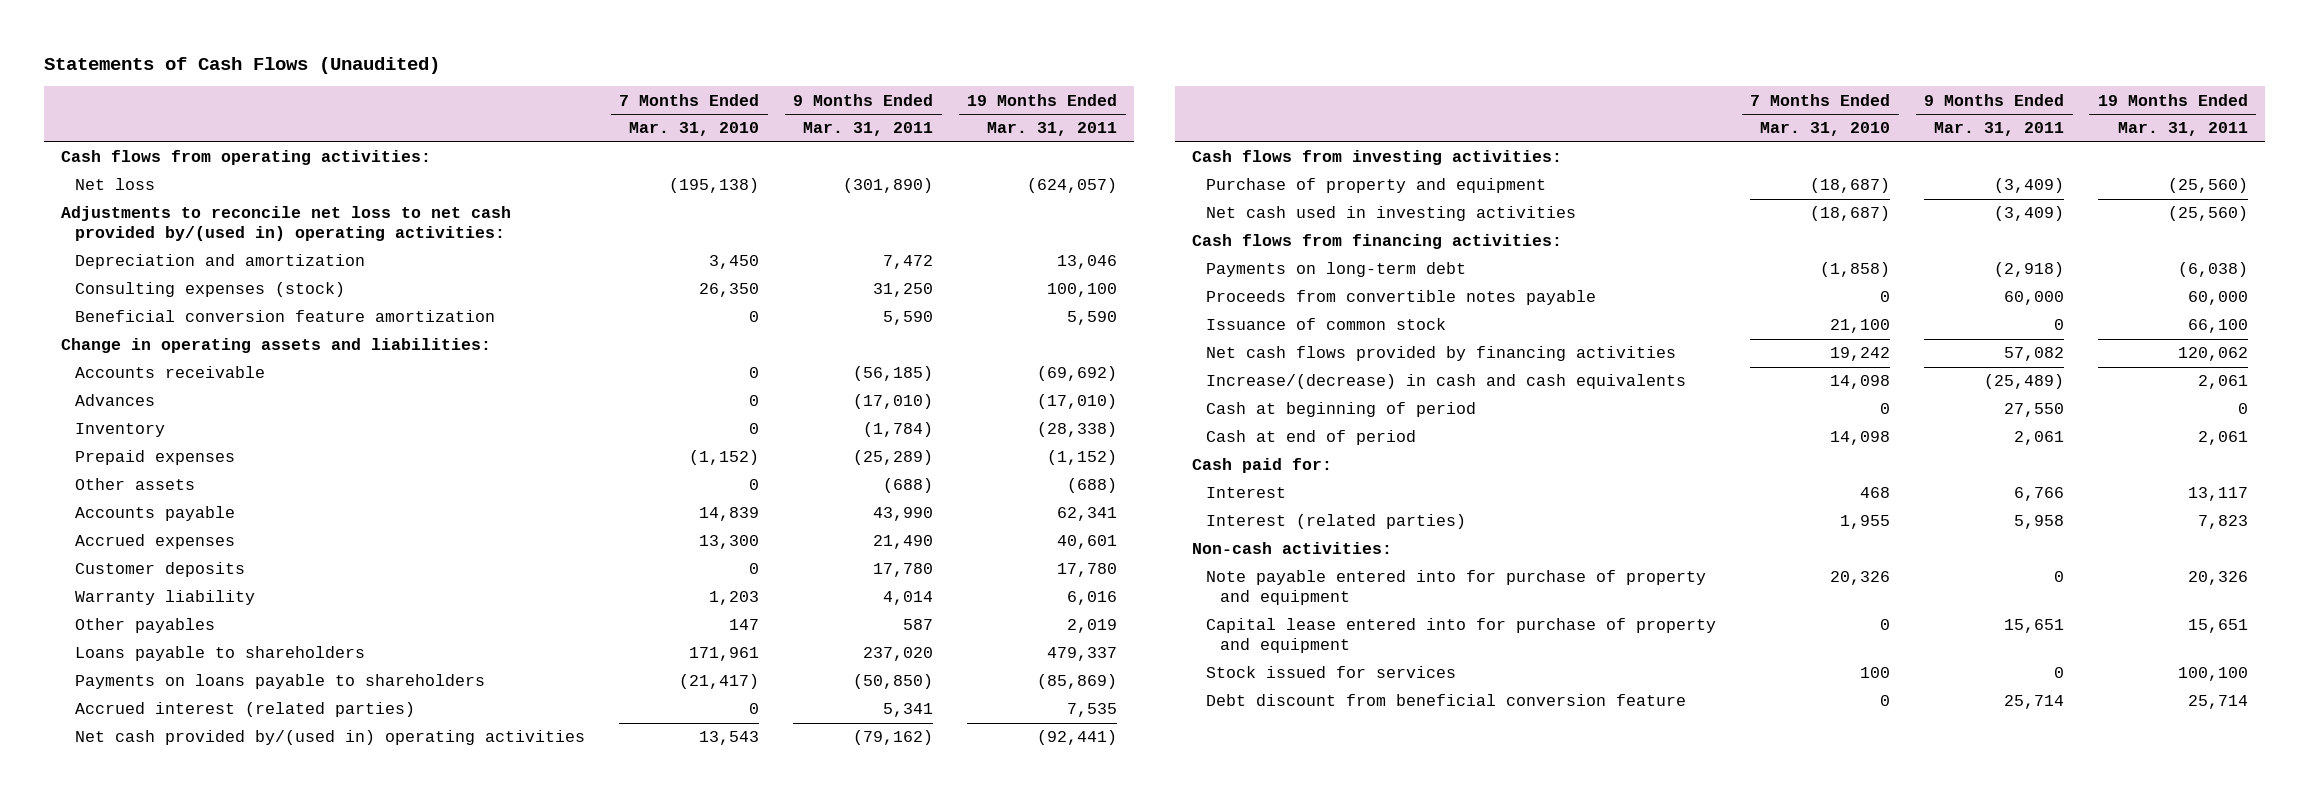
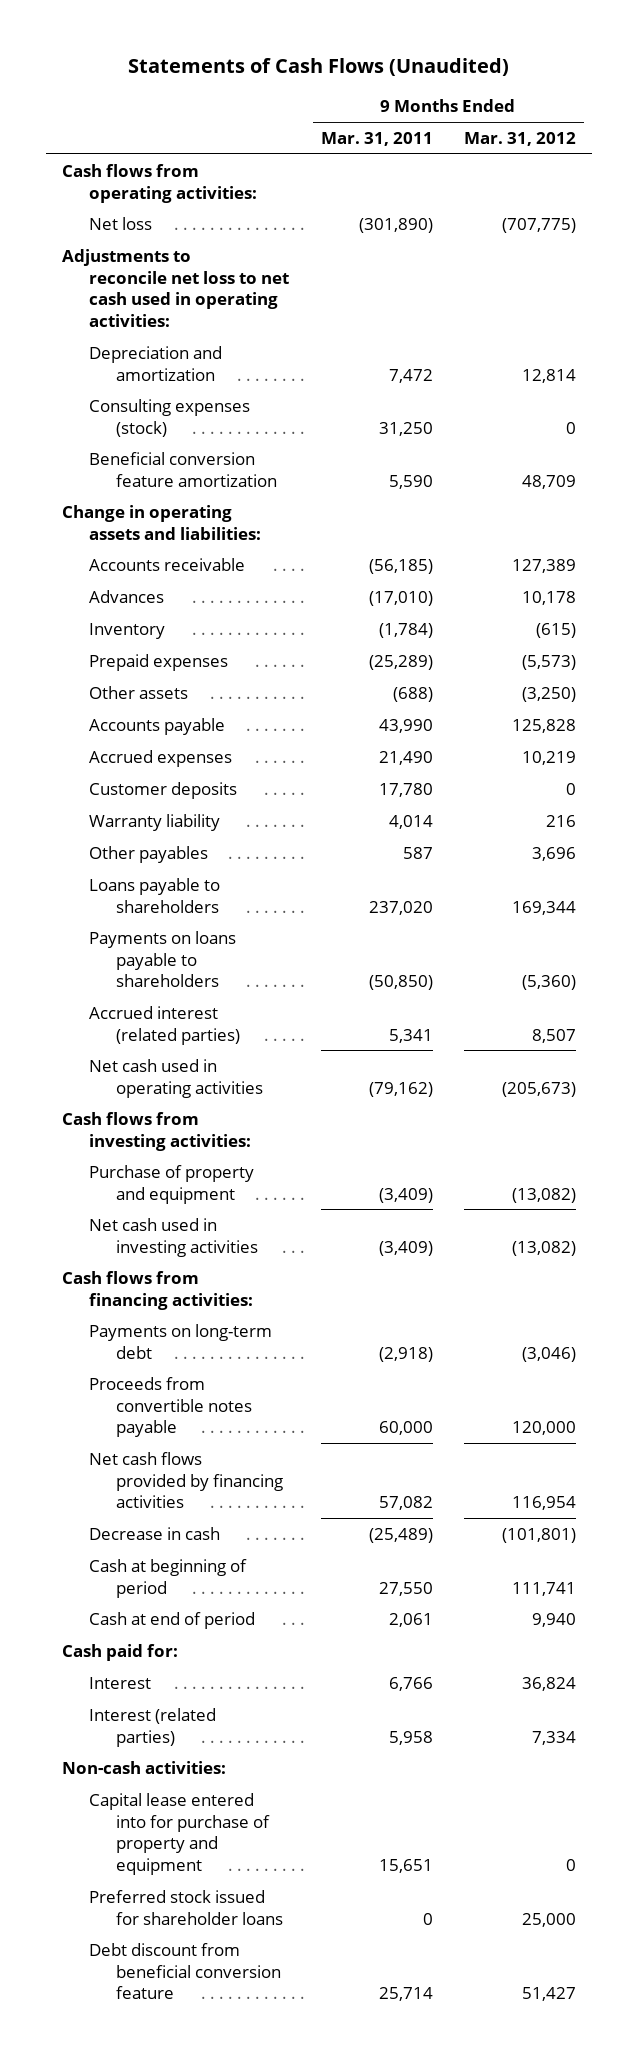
- | 7 Months Ended Mar. 31, 2010 | 9 Months Ended Mar. 31, 2011 | 19 Months Ended Mar. 31, 2011
+ | 9 Months Ended Mar. 31, 2011 | 9 Months Ended Mar. 31, 2012
- Adjustments to reconcile net loss to net cash provided by/(used in) operating activities:
+ Adjustments to reconcile net loss to net cash used in operating activities:
- Net cash provided by/(used in) operating activities | 13,543 | (79,162) | (92,441)
+ Net cash used in operating activities | (79,162) | (205,673)
- Issuance of common stock | 21,100 | 0 | 66,100
- Increase/(decrease) in cash and cash equivalents | 14,098 | (25,489) | 2,061
+ Decrease in cash | (25,489) | (101,801)
- Note payable entered into for purchase of property and equipment | 20,326 | 0 | 20,326
- Stock issued for services | 100 | 0 | 100,100
+ Preferred stock issued for shareholder loans | 0 | 25,000

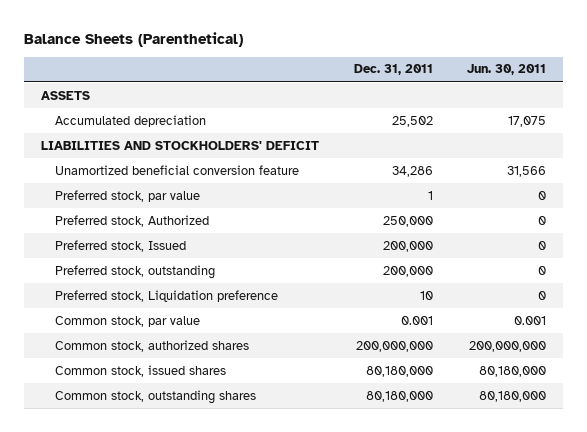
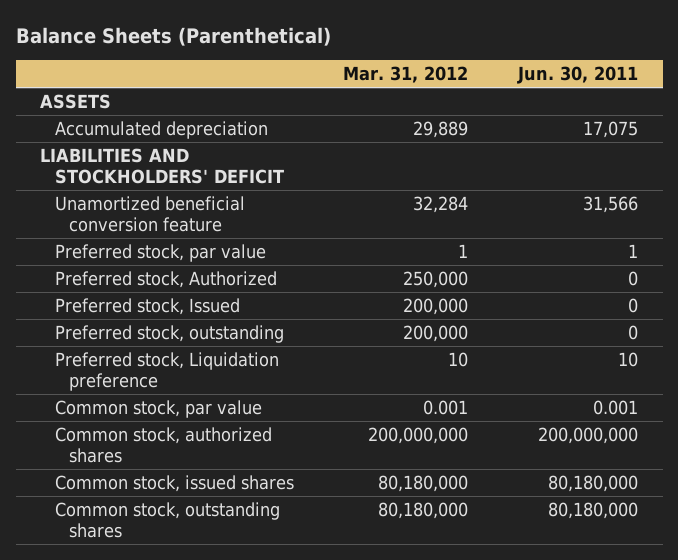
- | Dec. 31, 2011 | Jun. 30, 2011
+ | Mar. 31, 2012 | Jun. 30, 2011
- Preferred stock, par value | 1 | 0
+ Preferred stock, par value | 1 | 1
- Preferred stock, Liquidation preference | 10 | 0
+ Preferred stock, Liquidation preference | 10 | 10

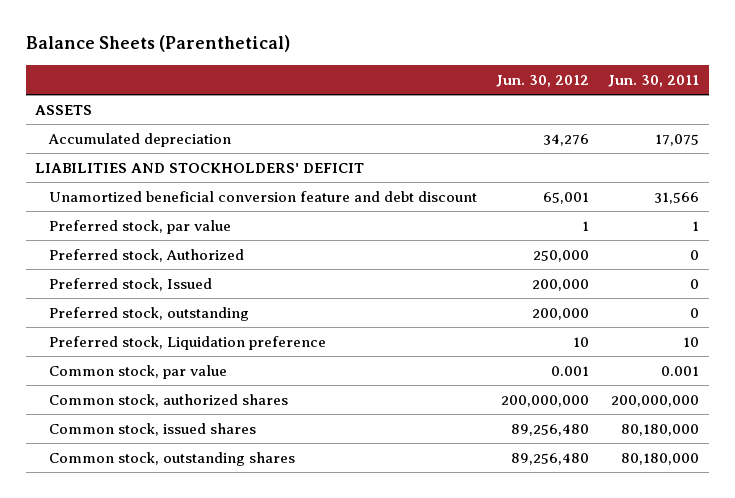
- | Mar. 31, 2012 | Jun. 30, 2011
+ | Jun. 30, 2012 | Jun. 30, 2011
- Unamortized beneficial conversion feature | 32,284 | 31,566
+ Unamortized beneficial conversion feature and debt discount | 65,001 | 31,566

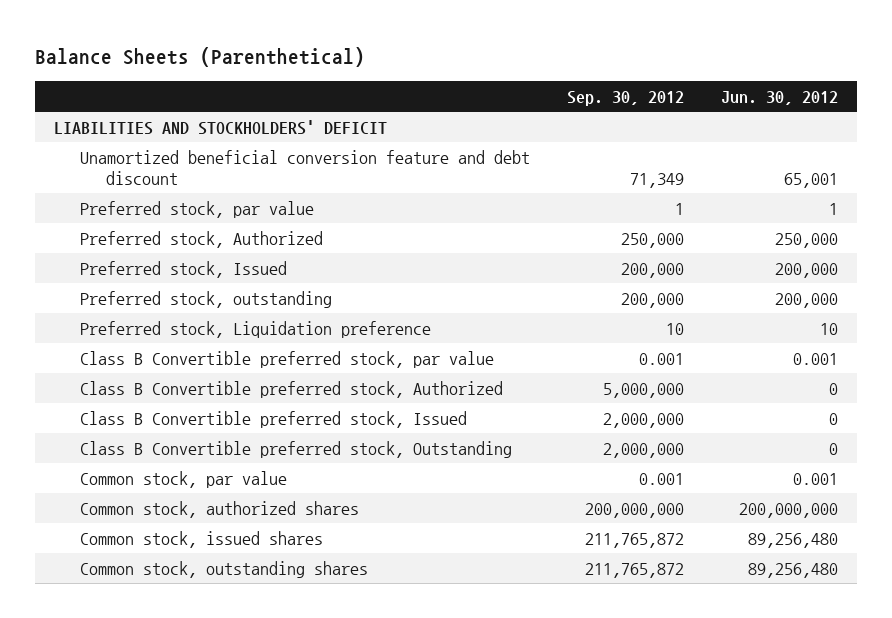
- | Jun. 30, 2012 | Jun. 30, 2011
+ | Sep. 30, 2012 | Jun. 30, 2012
- ASSETS
- Accumulated depreciation | 34,276 | 17,075
+ Class B Convertible preferred stock, par value | 0.001 | 0.001
+ Class B Convertible preferred stock, Authorized | 5,000,000 | 0
+ Class B Convertible preferred stock, Issued | 2,000,000 | 0
+ Class B Convertible preferred stock, Outstanding | 2,000,000 | 0

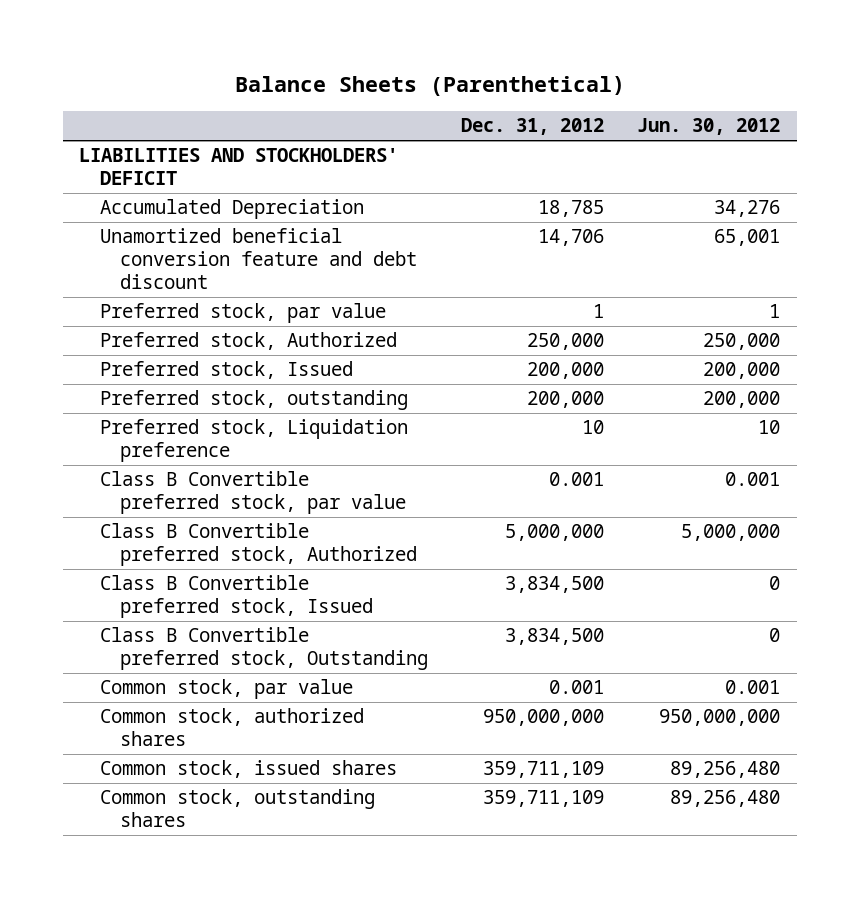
- | Sep. 30, 2012 | Jun. 30, 2012
+ | Dec. 31, 2012 | Jun. 30, 2012
+ Accumulated Depreciation | 18,785 | 34,276
- Class B Convertible preferred stock, Authorized | 5,000,000 | 0
+ Class B Convertible preferred stock, Authorized | 5,000,000 | 5,000,000
- Common stock, authorized shares | 200,000,000 | 200,000,000
+ Common stock, authorized shares | 950,000,000 | 950,000,000

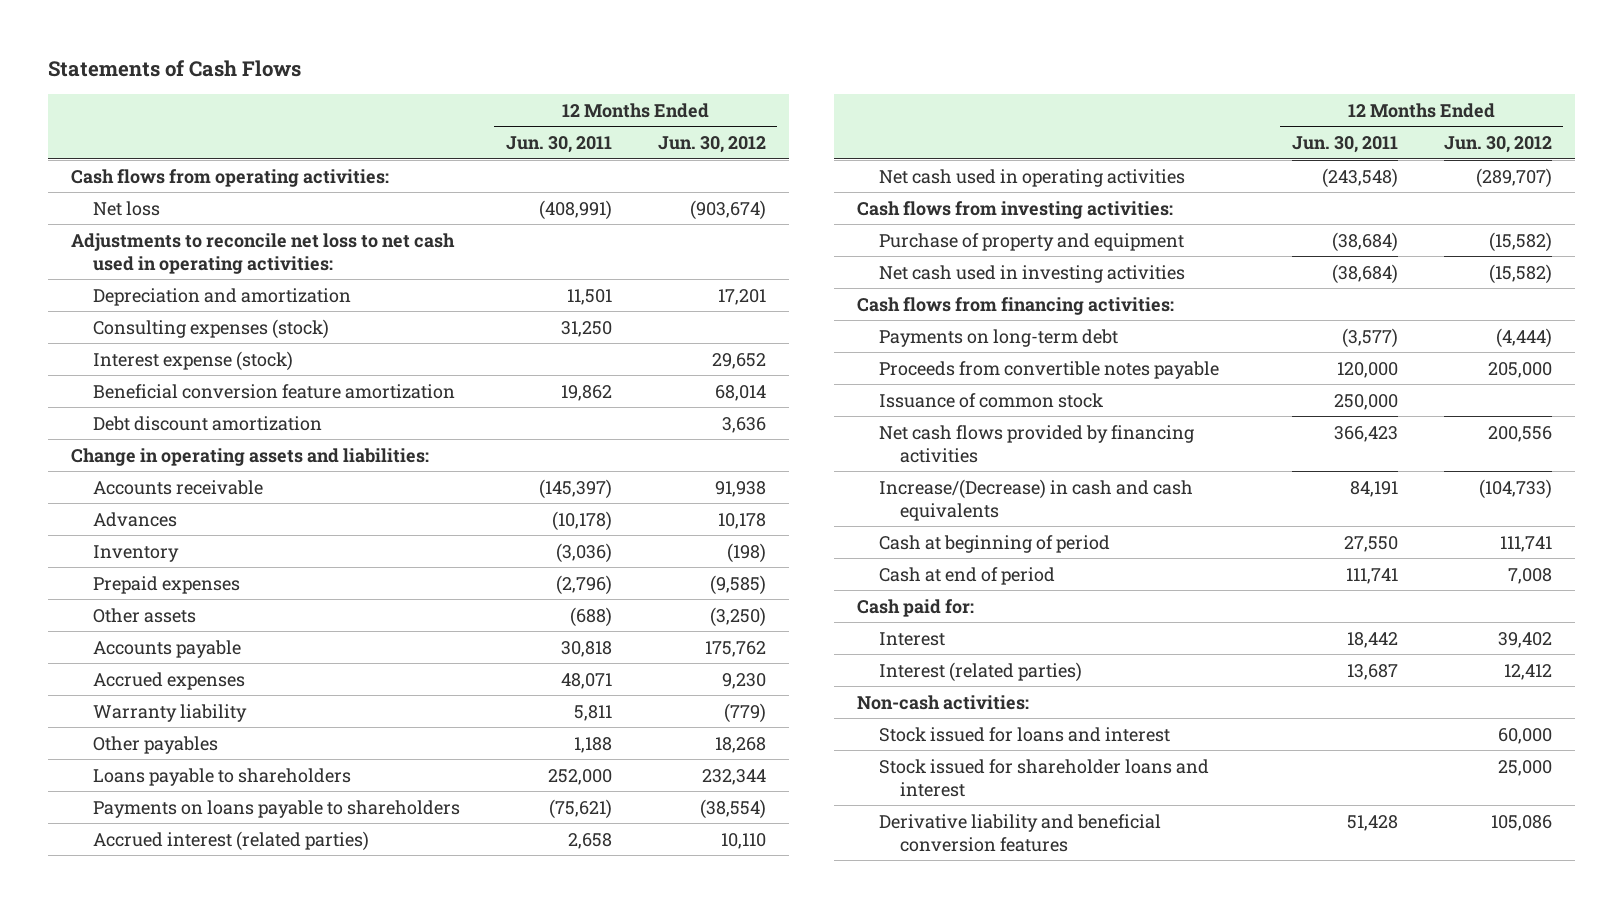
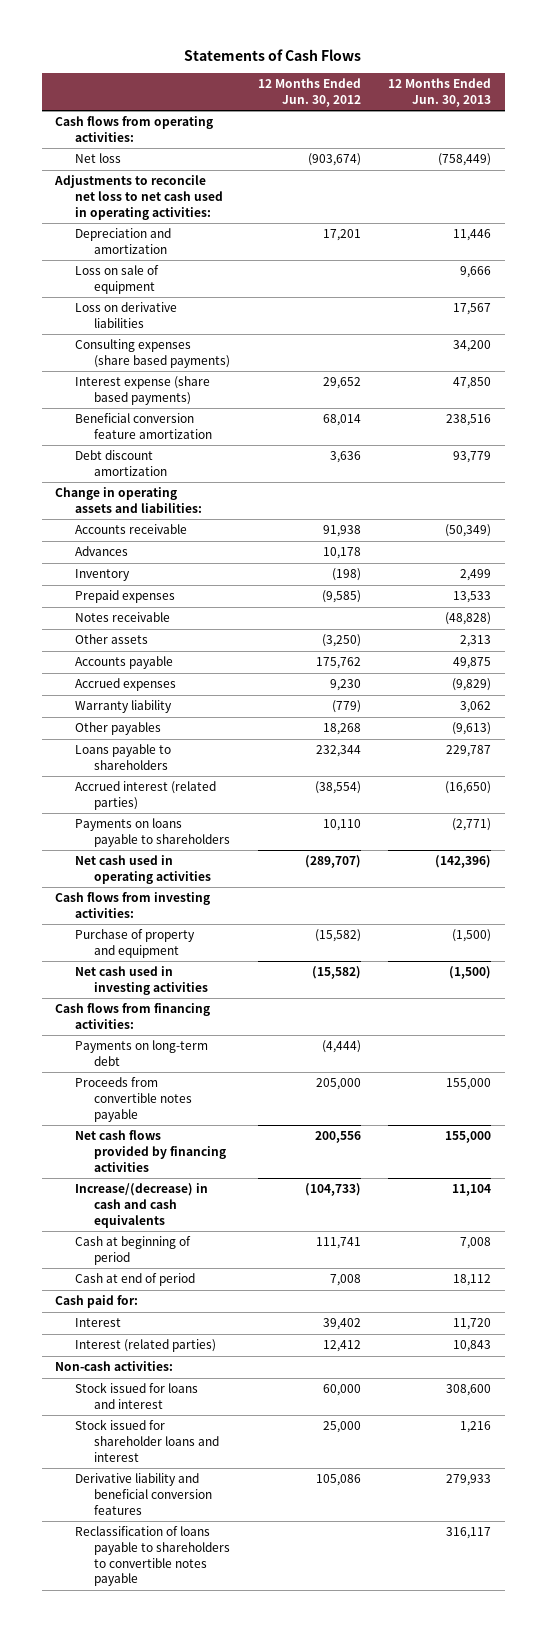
- | 12 Months Ended Jun. 30, 2011 | 12 Months Ended Jun. 30, 2012
+ | 12 Months Ended Jun. 30, 2012 | 12 Months Ended Jun. 30, 2013
- Consulting expenses (stock) | 31,250 |
- Interest expense (stock) | | 29,652
+ Loss on sale of equipment | | 9,666
+ Loss on derivative liabilities | | 17,567
+ Consulting expenses (share based payments) | | 34,200
+ Interest expense (share based payments) | 29,652 | 47,850
+ Notes receivable | | (48,828)
- Payments on loans payable to shareholders | (75,621) | (38,554)
- Accrued interest (related parties) | 2,658 | 10,110
+ Accrued interest (related parties) | (38,554) | (16,650)
+ Payments on loans payable to shareholders | 10,110 | (2,771)
- Issuance of common stock | 250,000 |
- Increase/(Decrease) in cash and cash equivalents | 84,191 | (104,733)
+ Increase/(decrease) in cash and cash equivalents | (104,733) | 11,104
+ Reclassification of loans payable to shareholders to convertible notes payable | | 316,117

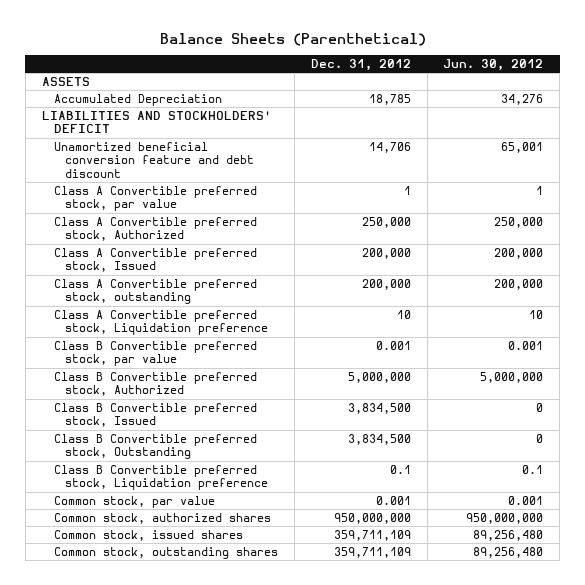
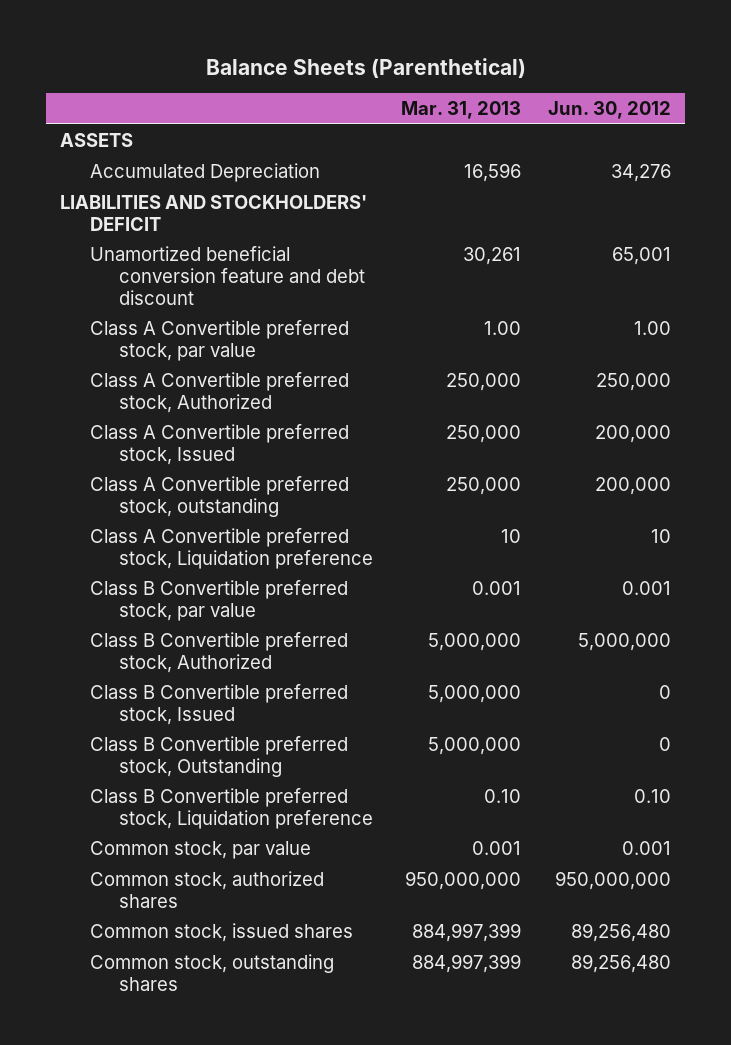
- | Dec. 31, 2012 | Jun. 30, 2012
+ | Mar. 31, 2013 | Jun. 30, 2012
- Class A Convertible preferred stock, par value | 1 | 1
+ Class A Convertible preferred stock, par value | 1.00 | 1.00
- Class B Convertible preferred stock, Liquidation preference | 0.1 | 0.1
+ Class B Convertible preferred stock, Liquidation preference | 0.10 | 0.10

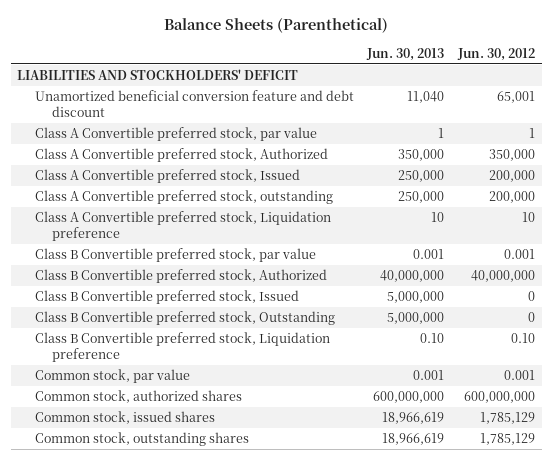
- | Mar. 31, 2013 | Jun. 30, 2012
+ | Jun. 30, 2013 | Jun. 30, 2012
- ASSETS
- Accumulated Depreciation | 16,596 | 34,276
- Class A Convertible preferred stock, par value | 1.00 | 1.00
- Class A Convertible preferred stock, Authorized | 250,000 | 250,000
+ Class A Convertible preferred stock, par value | 1 | 1
+ Class A Convertible preferred stock, Authorized | 350,000 | 350,000
- Class B Convertible preferred stock, Authorized | 5,000,000 | 5,000,000
+ Class B Convertible preferred stock, Authorized | 40,000,000 | 40,000,000
- Common stock, authorized shares | 950,000,000 | 950,000,000
- Common stock, issued shares | 884,997,399 | 89,256,480
- Common stock, outstanding shares | 884,997,399 | 89,256,480
+ Common stock, authorized shares | 600,000,000 | 600,000,000
+ Common stock, issued shares | 18,966,619 | 1,785,129
+ Common stock, outstanding shares | 18,966,619 | 1,785,129

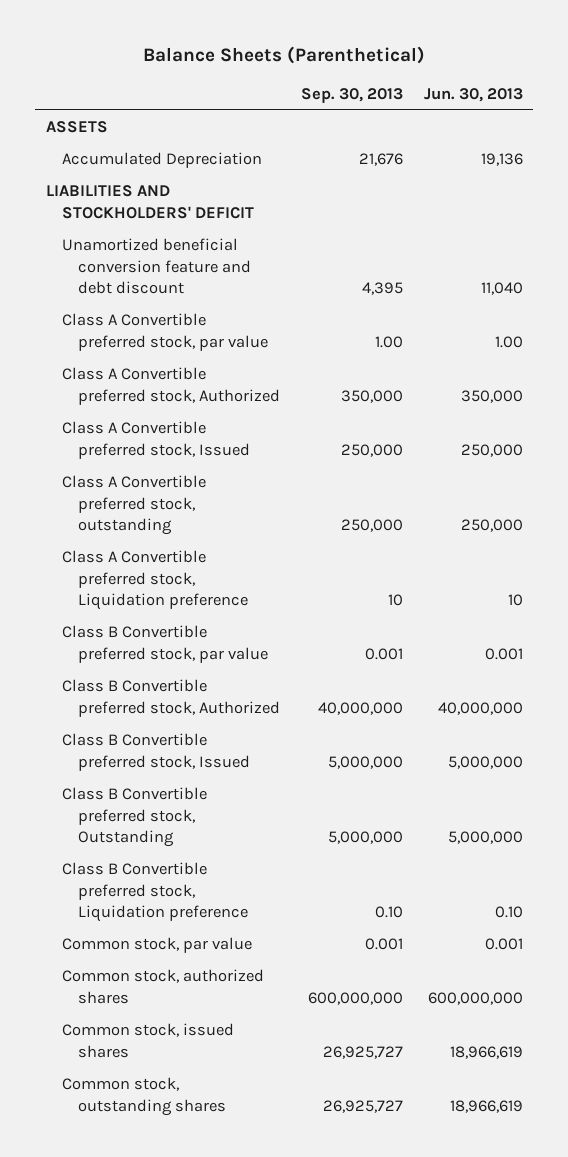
- | Jun. 30, 2013 | Jun. 30, 2012
+ | Sep. 30, 2013 | Jun. 30, 2013
+ ASSETS
+ Accumulated Depreciation | 21,676 | 19,136
- Class A Convertible preferred stock, par value | 1 | 1
+ Class A Convertible preferred stock, par value | 1.00 | 1.00

